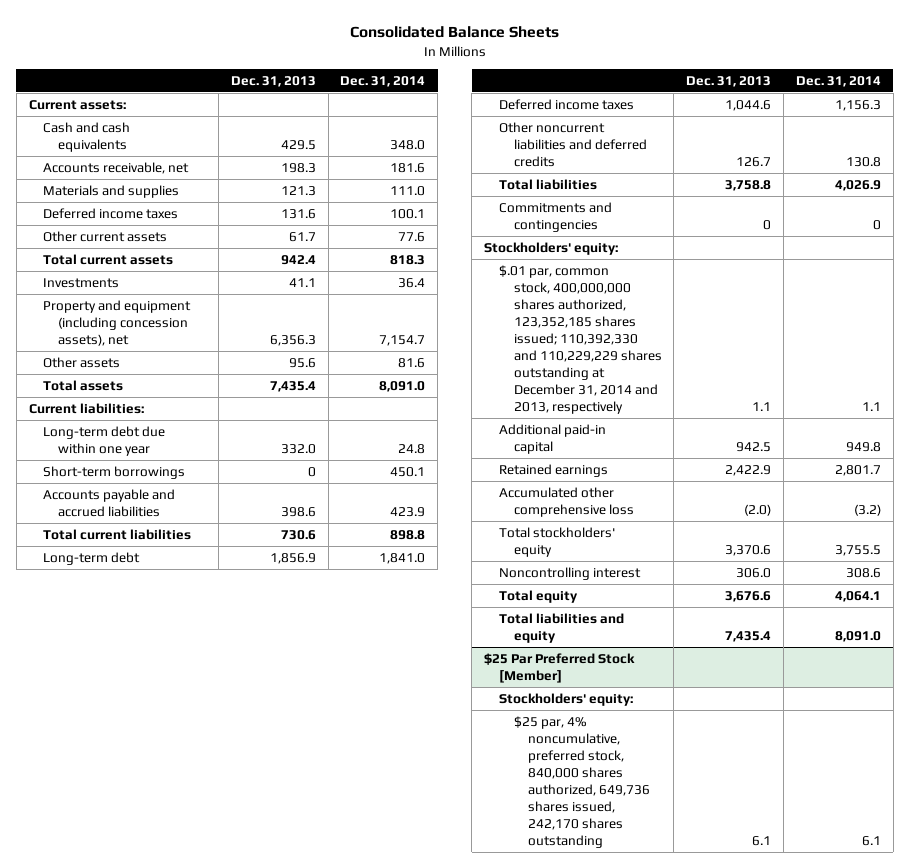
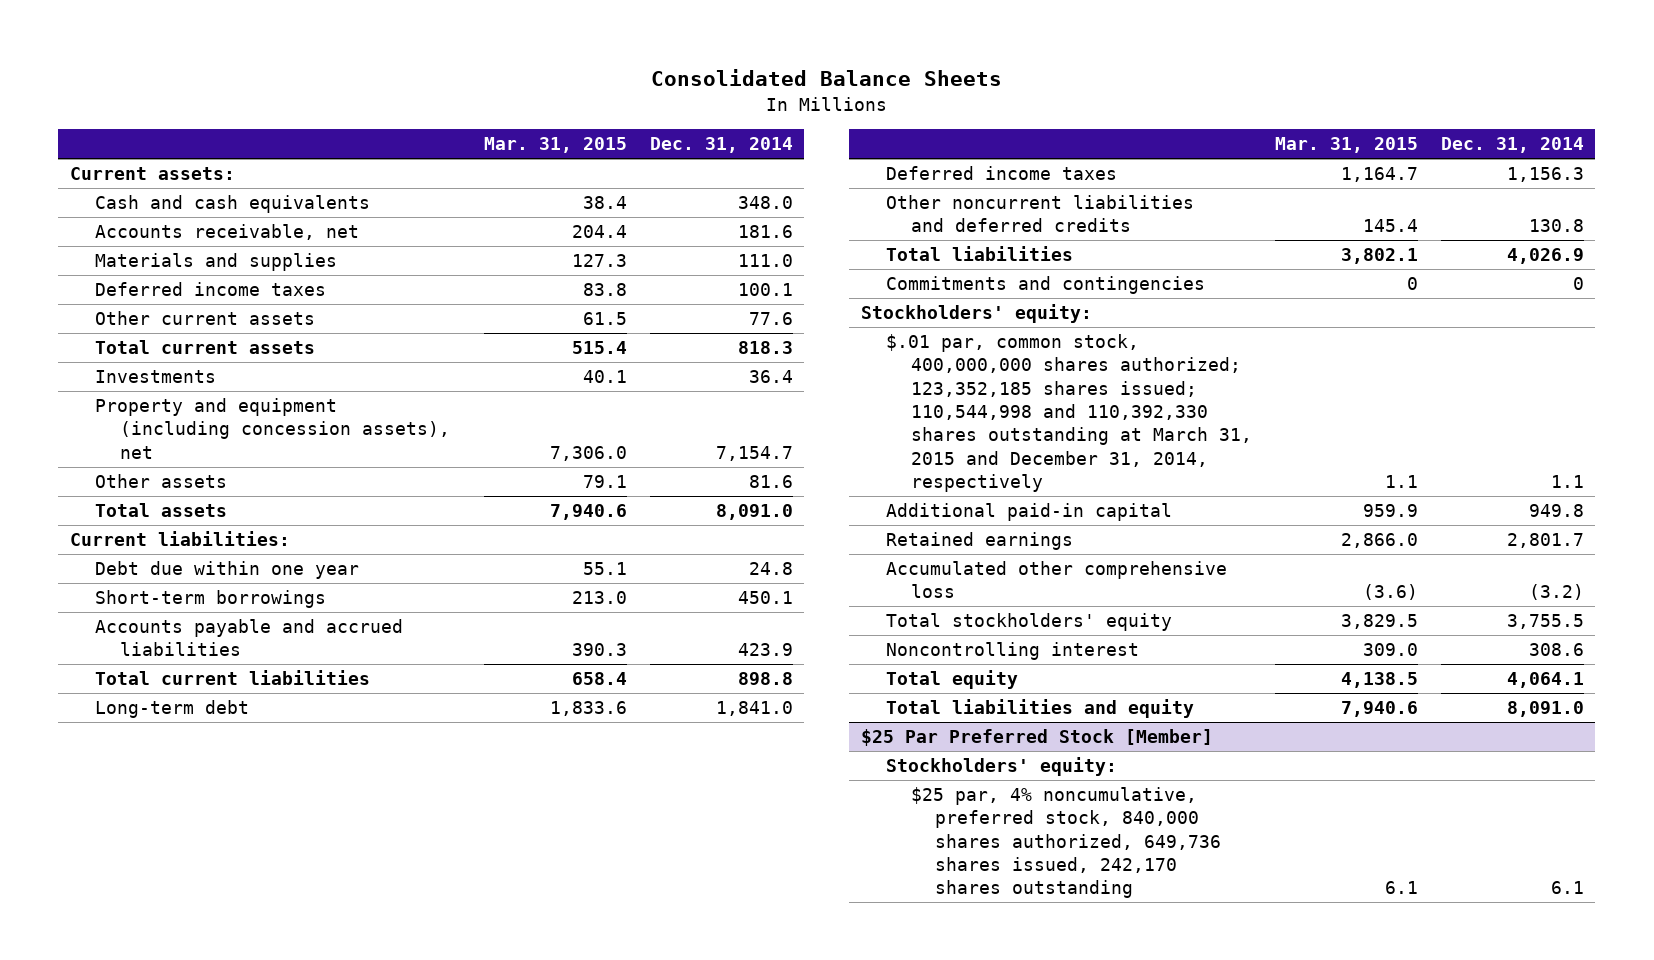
- | Dec. 31, 2013 | Dec. 31, 2014
+ | Mar. 31, 2015 | Dec. 31, 2014
- Long-term debt due within one year | 332.0 | 24.8
+ Debt due within one year | 55.1 | 24.8
- $.01 par, common stock, 400,000,000 shares authorized, 123,352,185 shares issued; 110,392,330 and 110,229,229 shares outstanding at December 31, 2014 and 2013, respectively | 1.1 | 1.1
+ $.01 par, common stock, 400,000,000 shares authorized; 123,352,185 shares issued; 110,544,998 and 110,392,330 shares outstanding at March 31, 2015 and December 31, 2014, respectively | 1.1 | 1.1

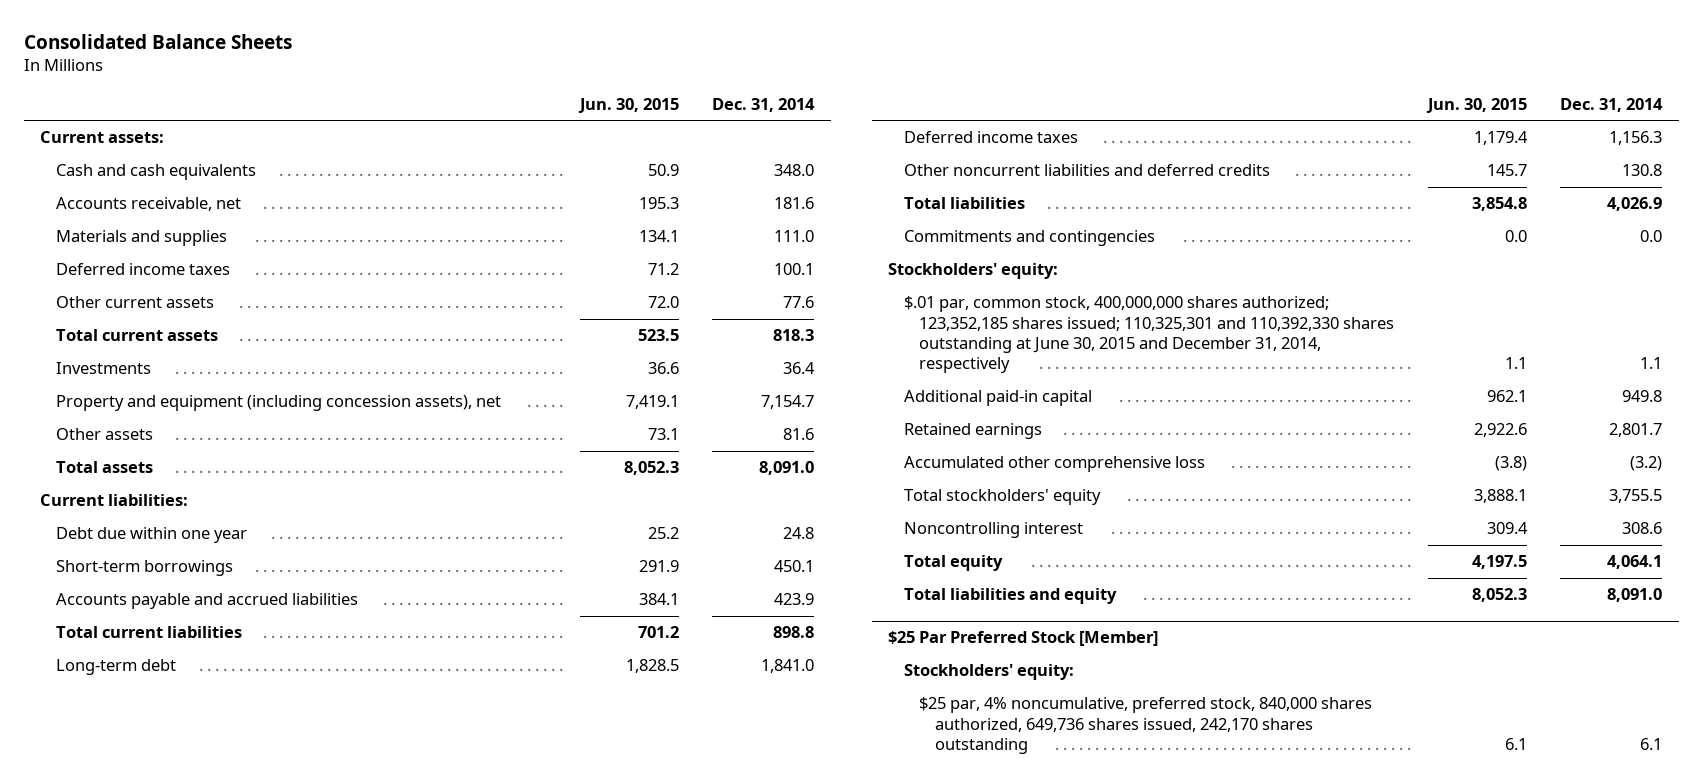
- | Mar. 31, 2015 | Dec. 31, 2014
+ | Jun. 30, 2015 | Dec. 31, 2014
- Commitments and contingencies | 0 | 0
+ Commitments and contingencies | 0.0 | 0.0
- $.01 par, common stock, 400,000,000 shares authorized; 123,352,185 shares issued; 110,544,998 and 110,392,330 shares outstanding at March 31, 2015 and December 31, 2014, respectively | 1.1 | 1.1
+ $.01 par, common stock, 400,000,000 shares authorized; 123,352,185 shares issued; 110,325,301 and 110,392,330 shares outstanding at June 30, 2015 and December 31, 2014, respectively | 1.1 | 1.1

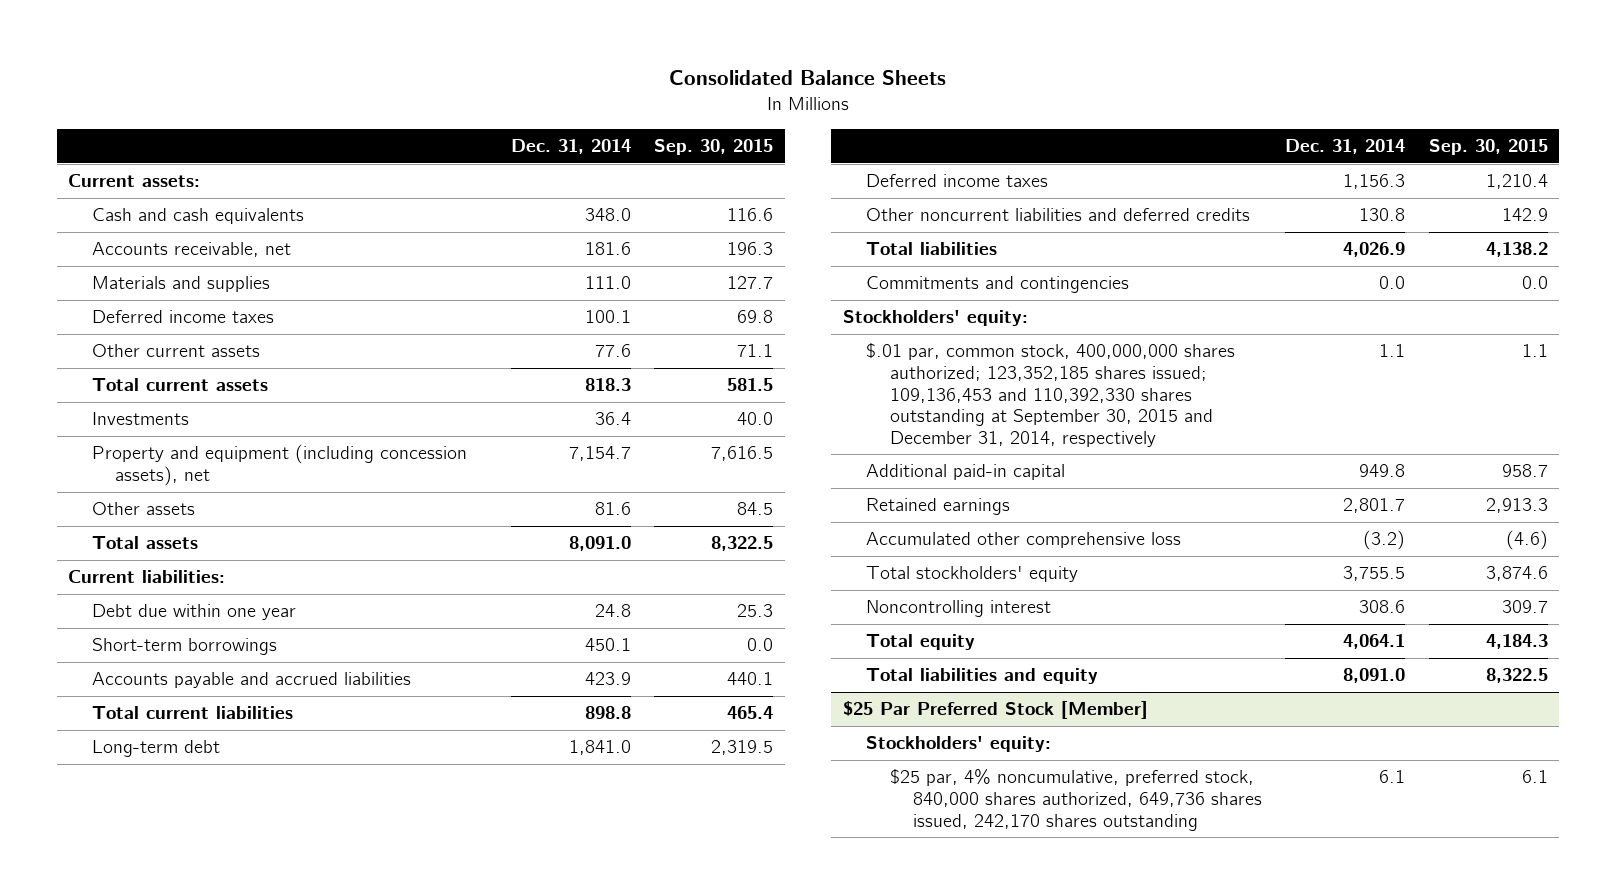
- | Jun. 30, 2015 | Dec. 31, 2014
+ | Dec. 31, 2014 | Sep. 30, 2015
- $.01 par, common stock, 400,000,000 shares authorized; 123,352,185 shares issued; 110,325,301 and 110,392,330 shares outstanding at June 30, 2015 and December 31, 2014, respectively | 1.1 | 1.1
+ $.01 par, common stock, 400,000,000 shares authorized; 123,352,185 shares issued; 109,136,453 and 110,392,330 shares outstanding at September 30, 2015 and December 31, 2014, respectively | 1.1 | 1.1

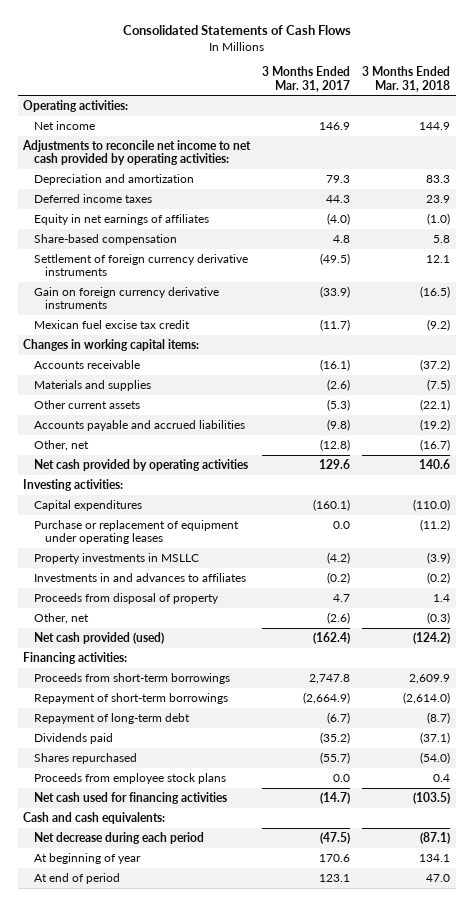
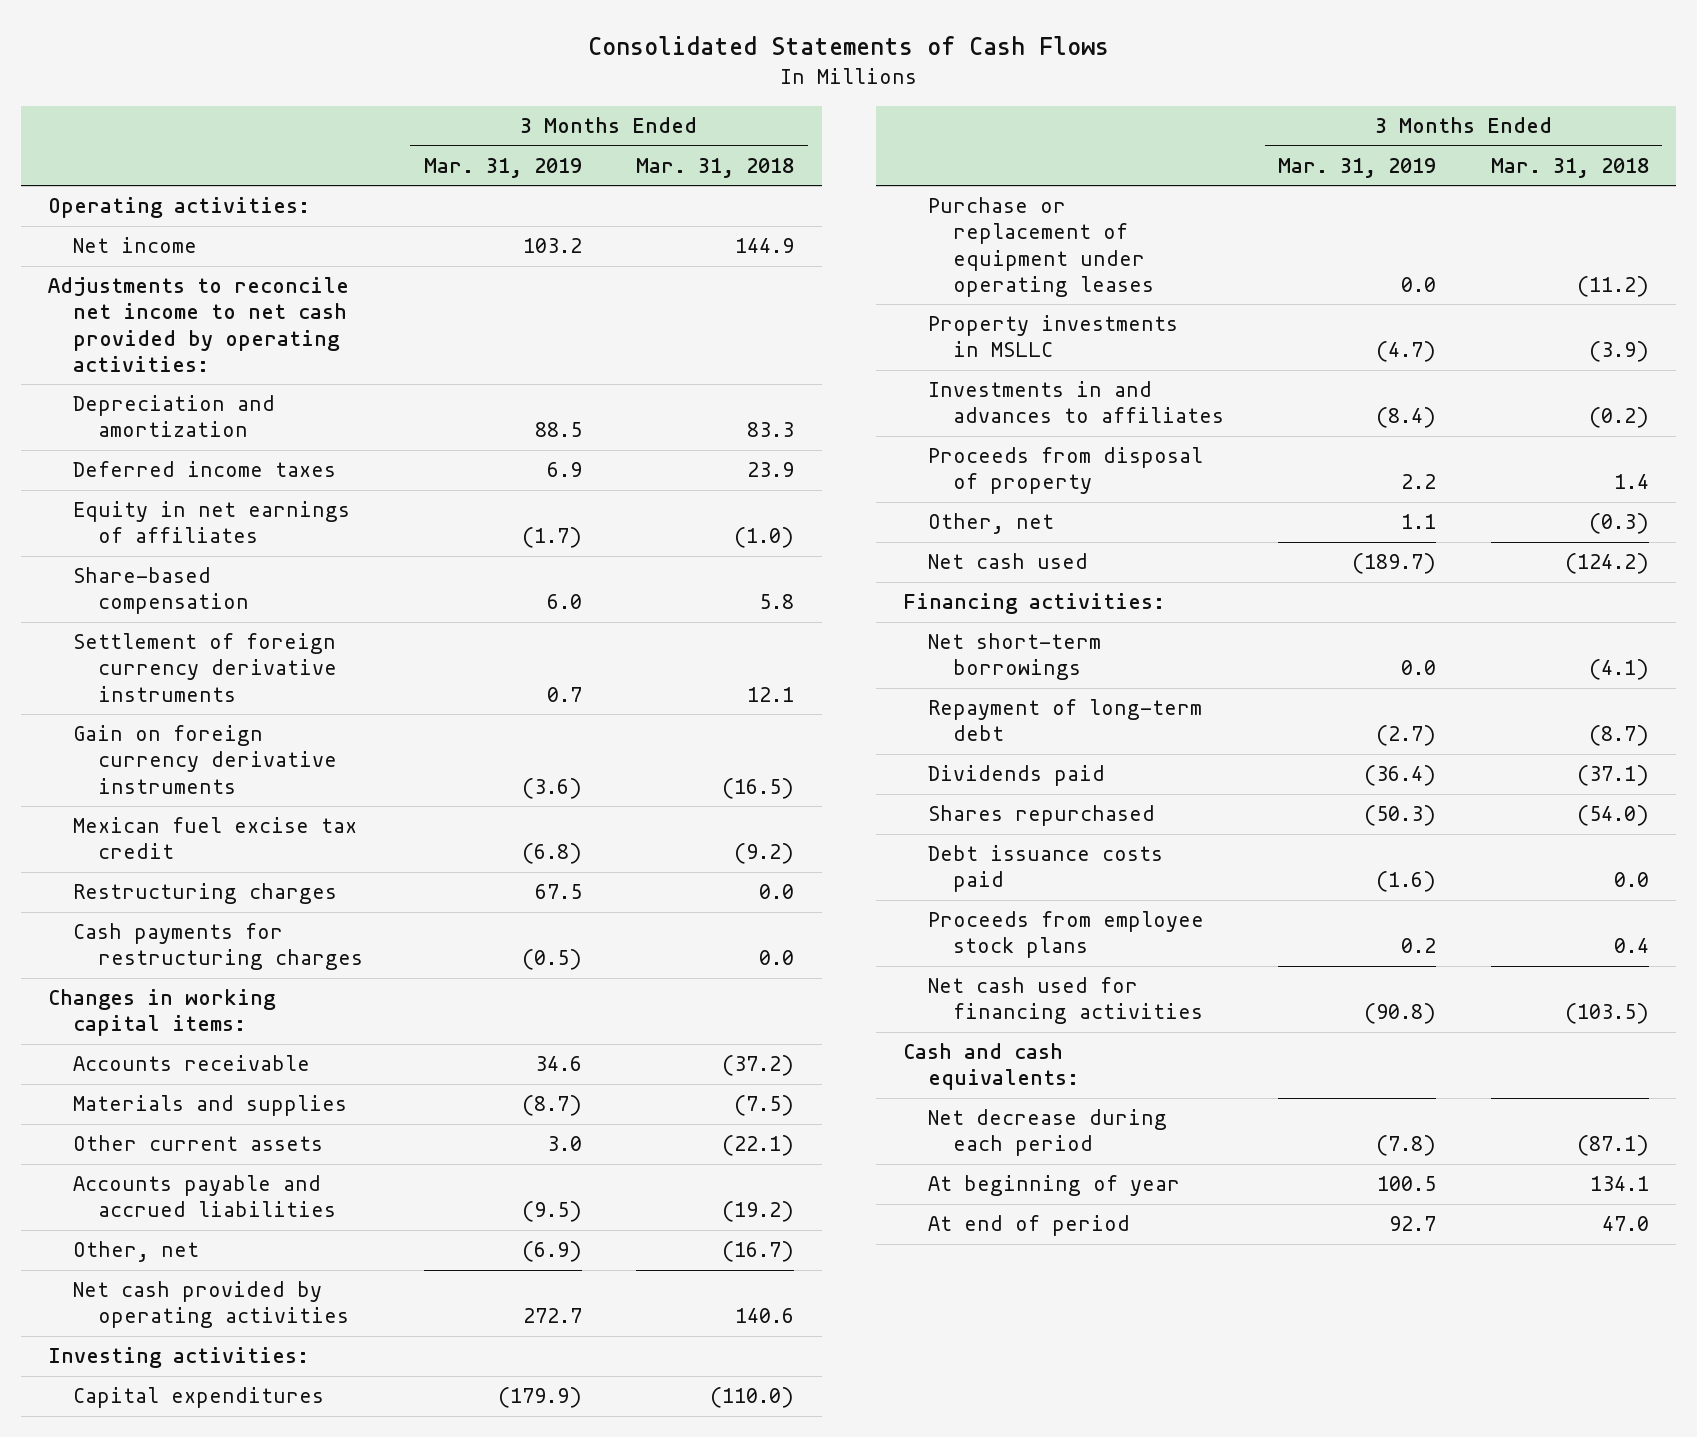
- | 3 Months Ended Mar. 31, 2017 | 3 Months Ended Mar. 31, 2018
+ | 3 Months Ended Mar. 31, 2019 | 3 Months Ended Mar. 31, 2018
+ Restructuring charges | 67.5 | 0.0
+ Cash payments for restructuring charges | (0.5) | 0.0
- Net cash provided (used) | (162.4) | (124.2)
+ Net cash used | (189.7) | (124.2)
- Proceeds from short-term borrowings | 2,747.8 | 2,609.9
- Repayment of short-term borrowings | (2,664.9) | (2,614.0)
+ Net short-term borrowings | 0.0 | (4.1)
+ Debt issuance costs paid | (1.6) | 0.0

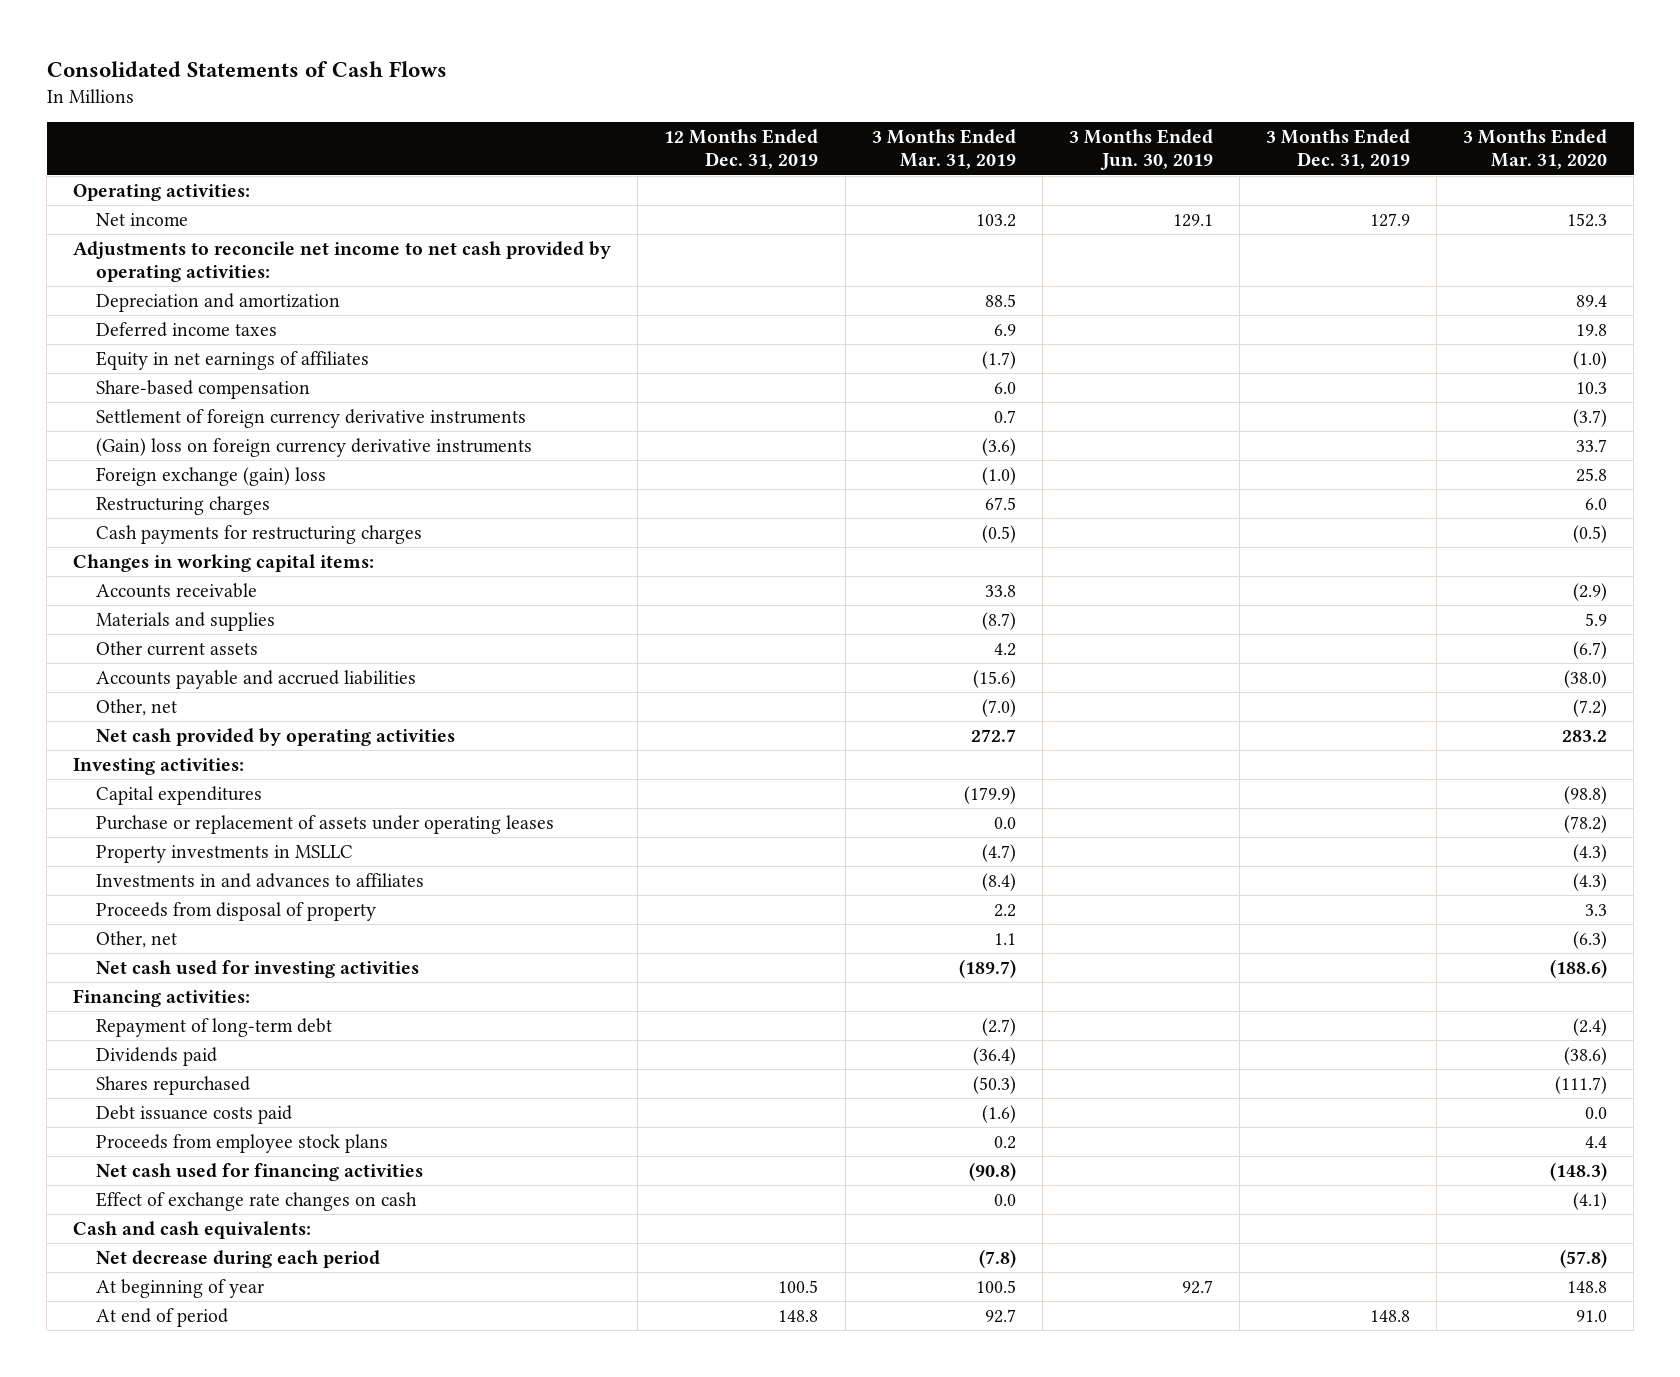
- | 3 Months Ended Mar. 31, 2019 | 3 Months Ended Mar. 31, 2018
+ | 12 Months Ended Dec. 31, 2019 | 3 Months Ended Mar. 31, 2019 | 3 Months Ended Jun. 30, 2019 | 3 Months Ended Dec. 31, 2019 | 3 Months Ended Mar. 31, 2020
- Gain on foreign currency derivative instruments | (3.6) | (16.5)
- Mexican fuel excise tax credit | (6.8) | (9.2)
+ (Gain) loss on foreign currency derivative instruments | | (3.6) | | | 33.7
+ Foreign exchange (gain) loss | | (1.0) | | | 25.8
- Accounts receivable | 34.6 | (37.2)
+ Accounts receivable | | 33.8 | | | (2.9)
- Other current assets | 3.0 | (22.1)
- Accounts payable and accrued liabilities | (9.5) | (19.2)
- Other, net | (6.9) | (16.7)
+ Other current assets | | 4.2 | | | (6.7)
+ Accounts payable and accrued liabilities | | (15.6) | | | (38.0)
+ Other, net | | (7.0) | | | (7.2)
- Purchase or replacement of equipment under operating leases | 0.0 | (11.2)
+ Purchase or replacement of assets under operating leases | | 0.0 | | | (78.2)
- Net cash used | (189.7) | (124.2)
+ Net cash used for investing activities | | (189.7) | | | (188.6)
- Net short-term borrowings | 0.0 | (4.1)
+ Effect of exchange rate changes on cash | | 0.0 | | | (4.1)

